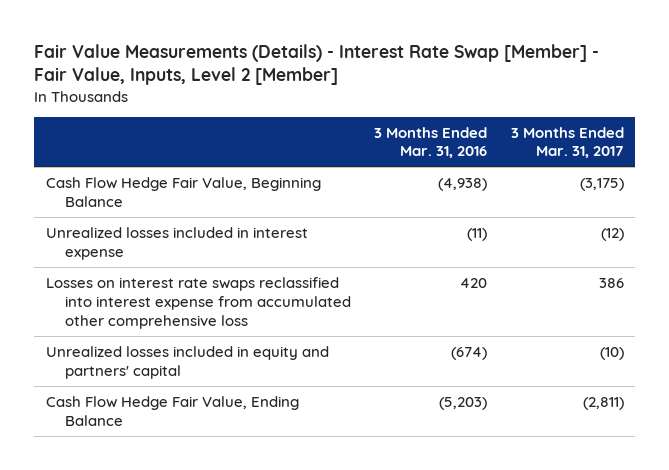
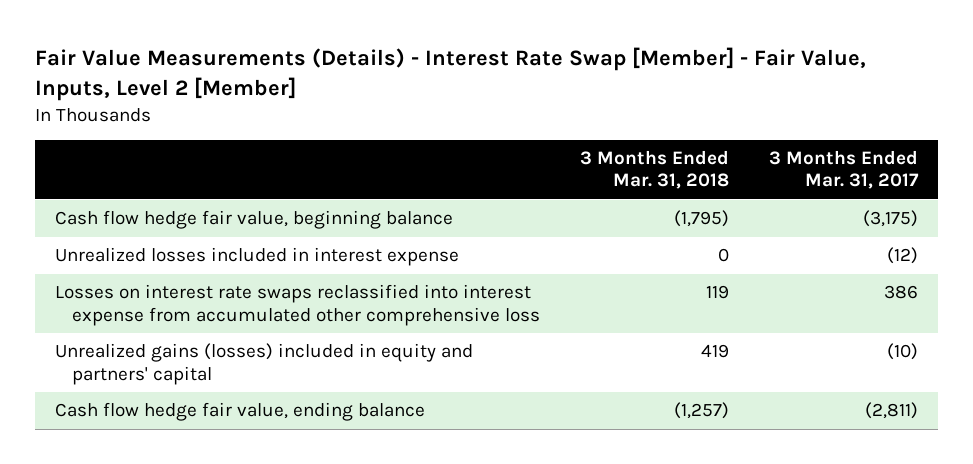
- | 3 Months Ended Mar. 31, 2016 | 3 Months Ended Mar. 31, 2017
+ | 3 Months Ended Mar. 31, 2018 | 3 Months Ended Mar. 31, 2017
- Cash Flow Hedge Fair Value, Beginning Balance | (4,938) | (3,175)
+ Cash flow hedge fair value, beginning balance | (1,795) | (3,175)
- Unrealized losses included in equity and partners' capital | (674) | (10)
- Cash Flow Hedge Fair Value, Ending Balance | (5,203) | (2,811)
+ Unrealized gains (losses) included in equity and partners' capital | 419 | (10)
+ Cash flow hedge fair value, ending balance | (1,257) | (2,811)

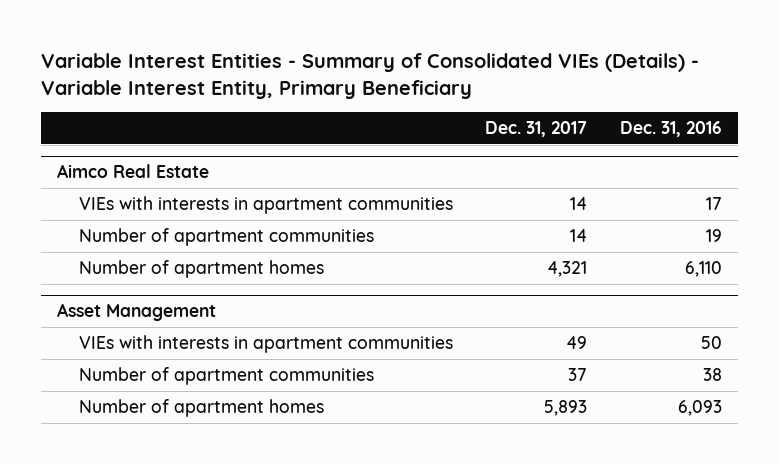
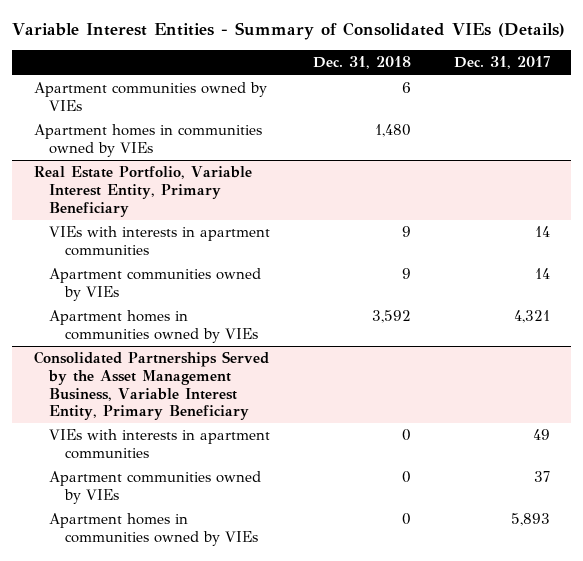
- Variable Interest Entities - Summary of Consolidated VIEs (Details) - Variable Interest Entity, Primary Beneficiary
+ Variable Interest Entities - Summary of Consolidated VIEs (Details)
- | Dec. 31, 2017 | Dec. 31, 2016
+ | Dec. 31, 2018 | Dec. 31, 2017
- Aimco Real Estate
+ Apartment communities owned by VIEs | 6 |
+ Apartment homes in communities owned by VIEs | 1,480 |
+ Real Estate Portfolio, Variable Interest Entity, Primary Beneficiary
- Number of apartment communities | 14 | 19
- Number of apartment homes | 4,321 | 6,110
- Asset Management
+ Apartment communities owned by VIEs | 9 | 14
+ Apartment homes in communities owned by VIEs | 3,592 | 4,321
+ Consolidated Partnerships Served by the Asset Management Business, Variable Interest Entity, Primary Beneficiary
- Number of apartment communities | 37 | 38
- Number of apartment homes | 5,893 | 6,093
+ Apartment communities owned by VIEs | 0 | 37
+ Apartment homes in communities owned by VIEs | 0 | 5,893

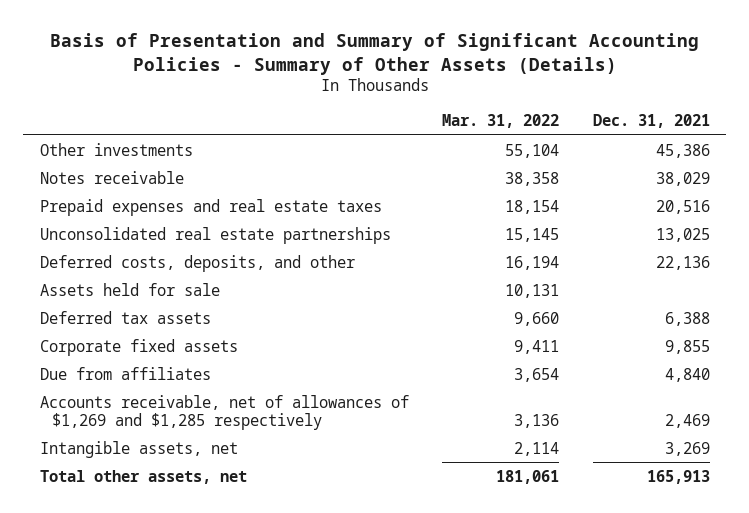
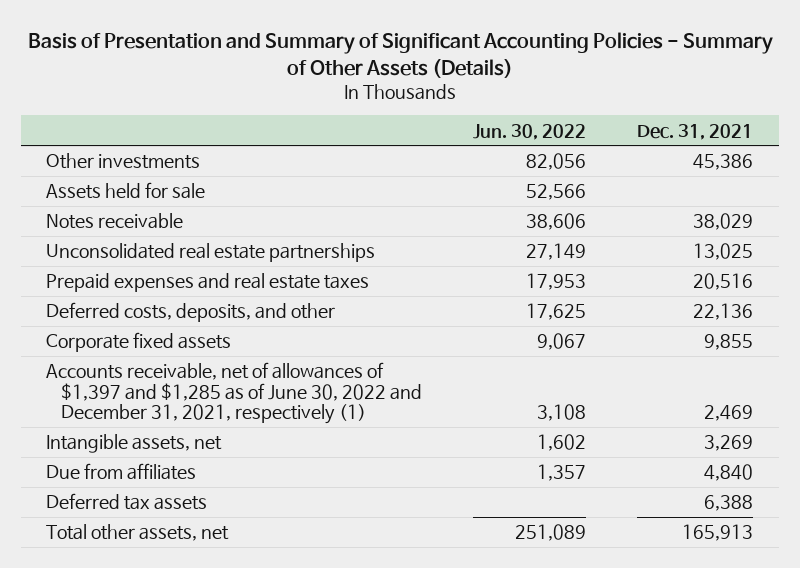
- | Mar. 31, 2022 | Dec. 31, 2021
+ | Jun. 30, 2022 | Dec. 31, 2021
moved up: Assets held for sale | 52,566 |
moved down: Prepaid expenses and real estate taxes | 17,953 | 20,516
- Accounts receivable, net of allowances of $1,269 and $1,285 respectively | 3,136 | 2,469
+ Accounts receivable, net of allowances of $1,397 and $1,285 as of June 30, 2022 and December 31, 2021, respectively (1) | 3,108 | 2,469
moved down: Due from affiliates | 1,357 | 4,840
moved down: Deferred tax assets | | 6,388

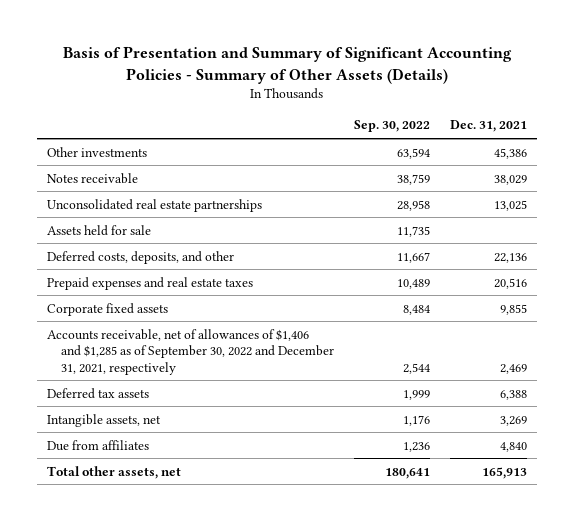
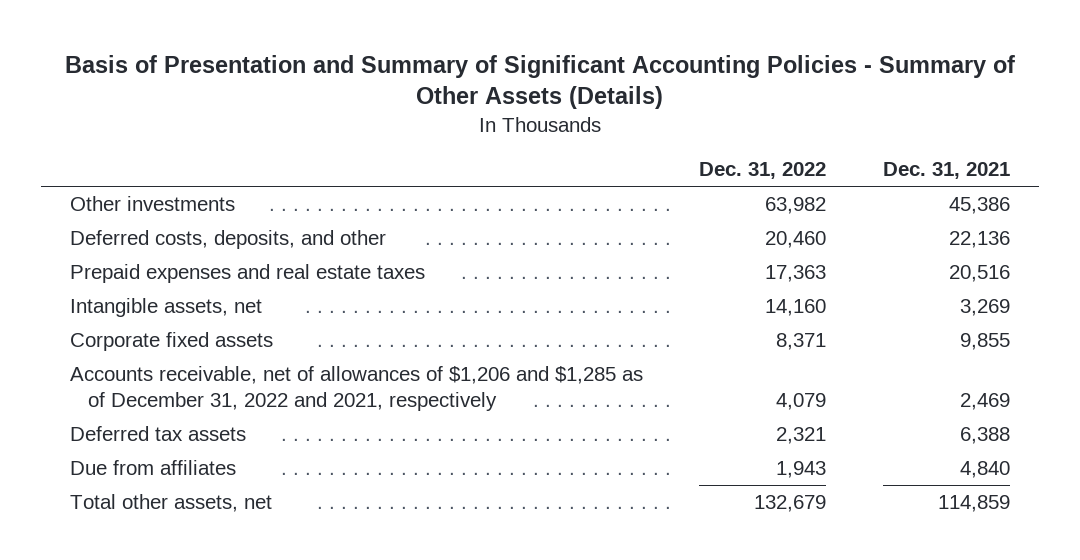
- | Sep. 30, 2022 | Dec. 31, 2021
+ | Dec. 31, 2022 | Dec. 31, 2021
- Notes receivable | 38,759 | 38,029
- Unconsolidated real estate partnerships | 28,958 | 13,025
- Assets held for sale | 11,735 |
moved up: Intangible assets, net | 14,160 | 3,269
- Accounts receivable, net of allowances of $1,406 and $1,285 as of September 30, 2022 and December 31, 2021, respectively | 2,544 | 2,469
+ Accounts receivable, net of allowances of $1,206 and $1,285 as of December 31, 2022 and 2021, respectively | 4,079 | 2,469
- Total other assets, net | 180,641 | 165,913
+ Total other assets, net | 132,679 | 114,859

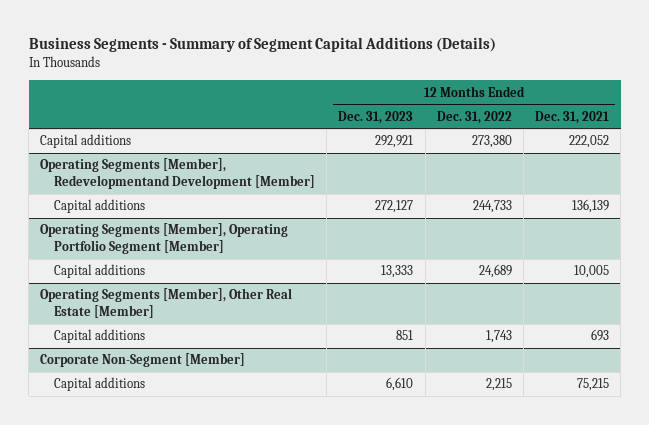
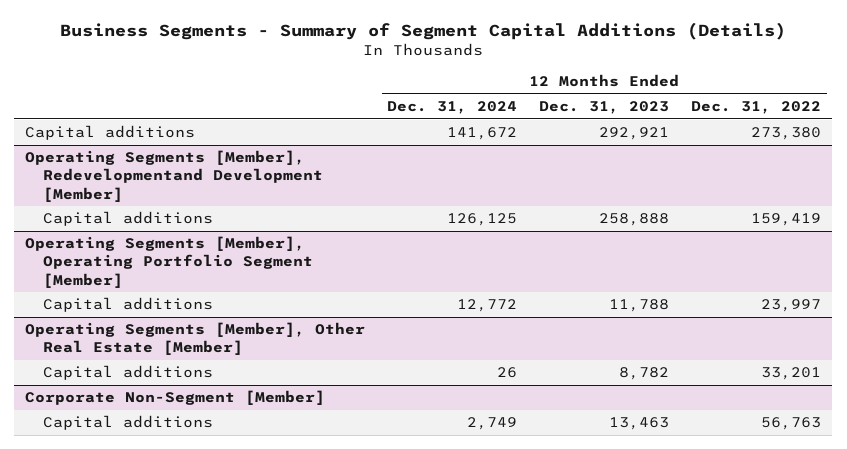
- | 12 Months Ended Dec. 31, 2023 | 12 Months Ended Dec. 31, 2022 | 12 Months Ended Dec. 31, 2021
+ | 12 Months Ended Dec. 31, 2024 | 12 Months Ended Dec. 31, 2023 | 12 Months Ended Dec. 31, 2022
@ Operating Segments [Member], Redevelopmentand Development [Member]
- Capital additions | 272,127 | 244,733 | 136,139
+ Capital additions | 126,125 | 258,888 | 159,419
@ Operating Segments [Member], Operating Portfolio Segment [Member]
- Capital additions | 13,333 | 24,689 | 10,005
+ Capital additions | 12,772 | 11,788 | 23,997
@ Operating Segments [Member], Other Real Estate [Member]
- Capital additions | 851 | 1,743 | 693
+ Capital additions | 26 | 8,782 | 33,201
@ Corporate Non-Segment [Member]
- Capital additions | 6,610 | 2,215 | 75,215
+ Capital additions | 2,749 | 13,463 | 56,763

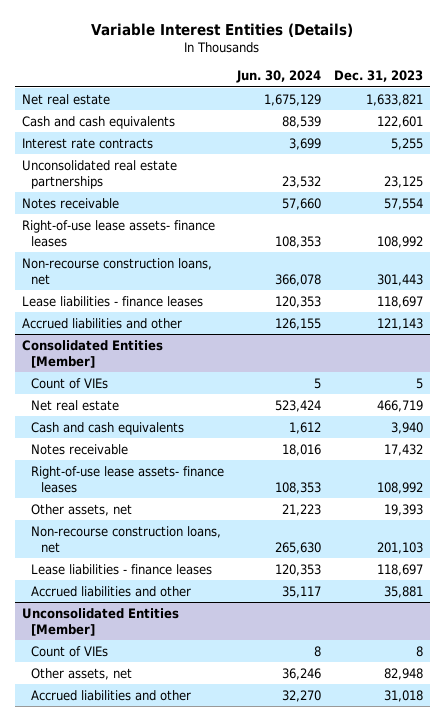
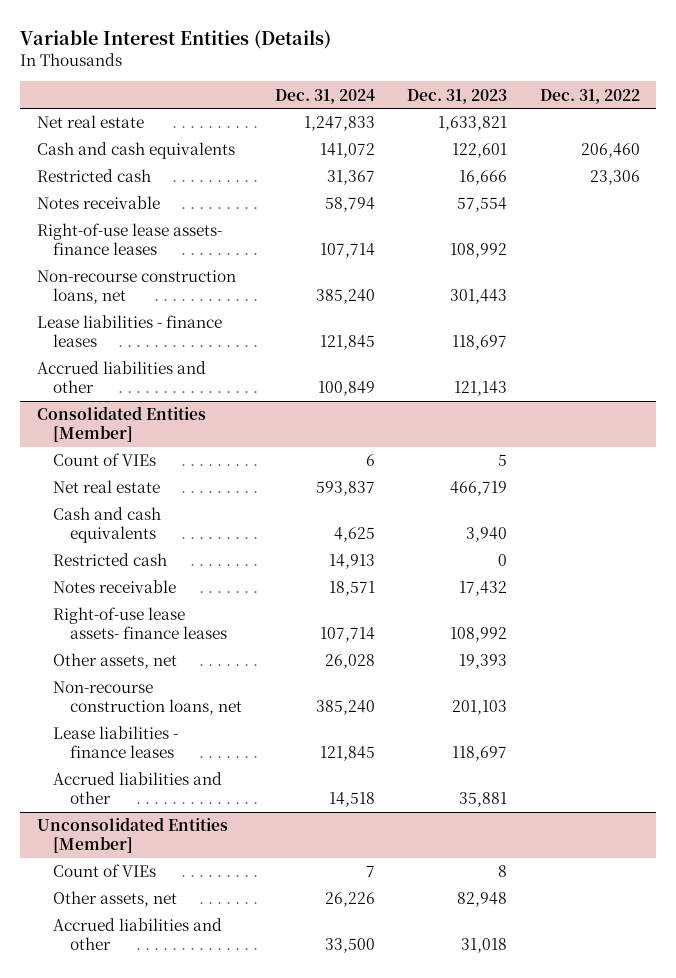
- | Jun. 30, 2024 | Dec. 31, 2023
+ | Dec. 31, 2024 | Dec. 31, 2023 | Dec. 31, 2022
- Interest rate contracts | 3,699 | 5,255
- Unconsolidated real estate partnerships | 23,532 | 23,125
+ Restricted cash | 31,367 | 16,666 | 23,306
@ Consolidated Entities [Member]
+ Restricted cash | 14,913 | 0 |

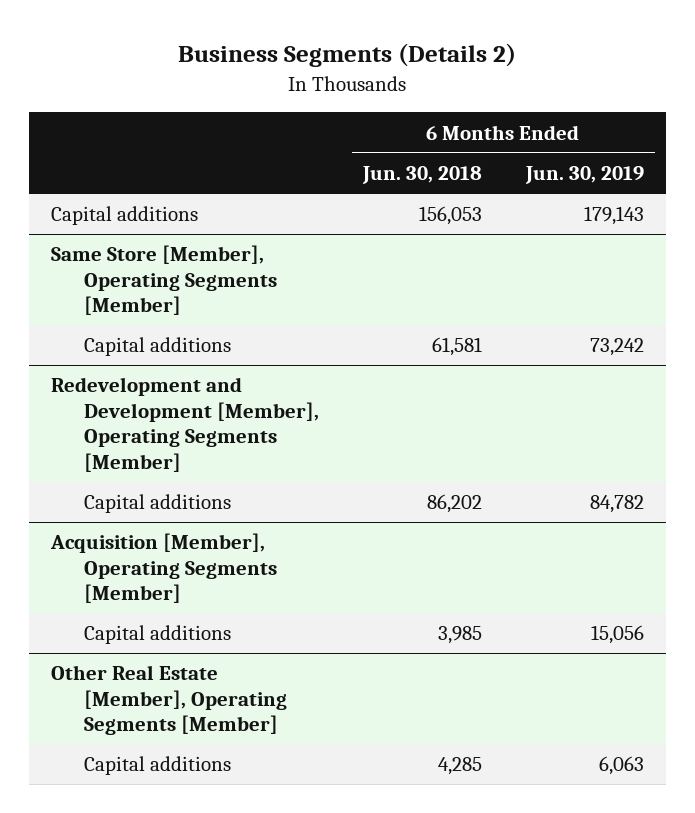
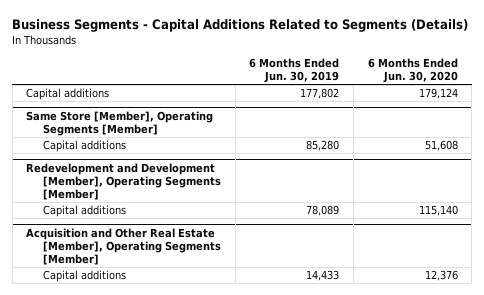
- Business Segments (Details 2)
+ Business Segments - Capital Additions Related to Segments (Details)
- | 6 Months Ended Jun. 30, 2018 | 6 Months Ended Jun. 30, 2019
+ | 6 Months Ended Jun. 30, 2019 | 6 Months Ended Jun. 30, 2020
- Capital additions | 156,053 | 179,143
+ Capital additions | 177,802 | 179,124
@ Same Store [Member], Operating Segments [Member]
- Capital additions | 61,581 | 73,242
+ Capital additions | 85,280 | 51,608
@ Redevelopment and Development [Member], Operating Segments [Member]
- Capital additions | 86,202 | 84,782
- Acquisition [Member], Operating Segments [Member]
- Capital additions | 3,985 | 15,056
- Other Real Estate [Member], Operating Segments [Member]
- Capital additions | 4,285 | 6,063
@ Redevelopment and Development [Member], Operating Segments [Member]
+ Capital additions | 78,089 | 115,140
+ Acquisition and Other Real Estate [Member], Operating Segments [Member]
+ Capital additions | 14,433 | 12,376

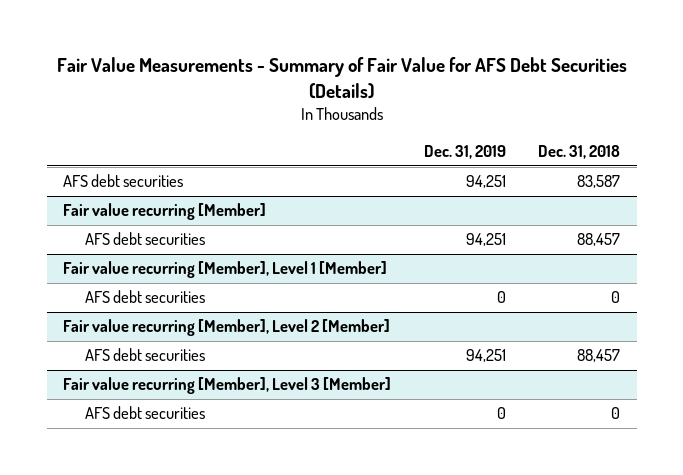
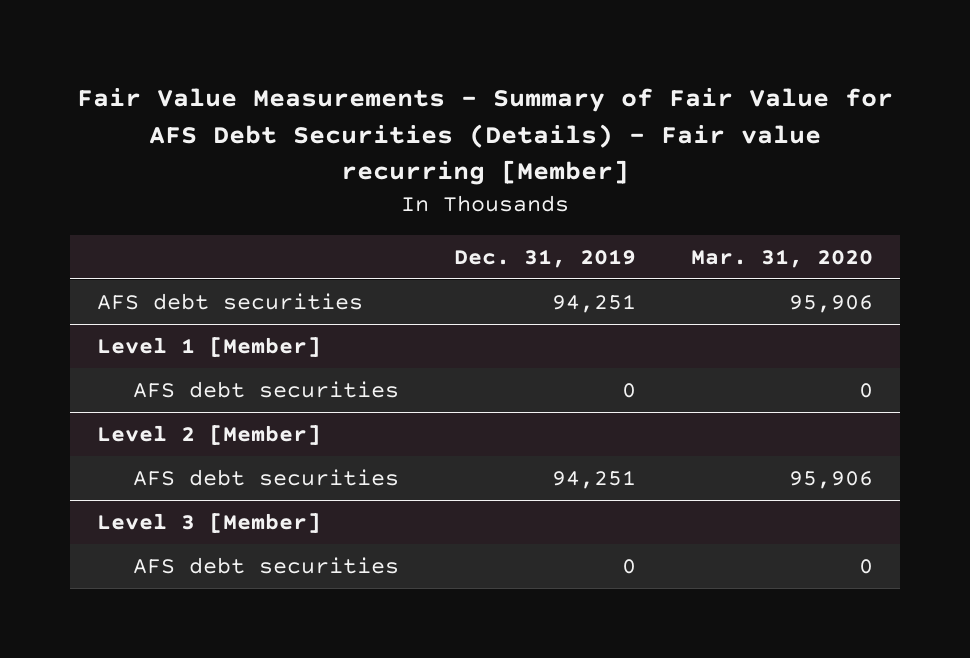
- Fair Value Measurements - Summary of Fair Value for AFS Debt Securities (Details)
+ Fair Value Measurements - Summary of Fair Value for AFS Debt Securities (Details) - Fair value recurring [Member]
- | Dec. 31, 2019 | Dec. 31, 2018
+ | Dec. 31, 2019 | Mar. 31, 2020
- Fair value recurring [Member]
- AFS debt securities | 94,251 | 88,457
- Fair value recurring [Member], Level 1 [Member]
+ Level 1 [Member]
- Fair value recurring [Member], Level 2 [Member]
+ Level 2 [Member]
- Fair value recurring [Member], Level 3 [Member]
+ Level 3 [Member]

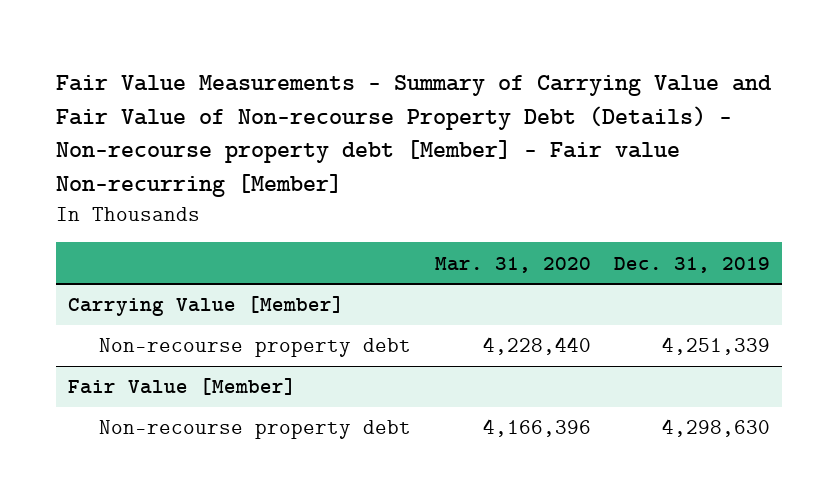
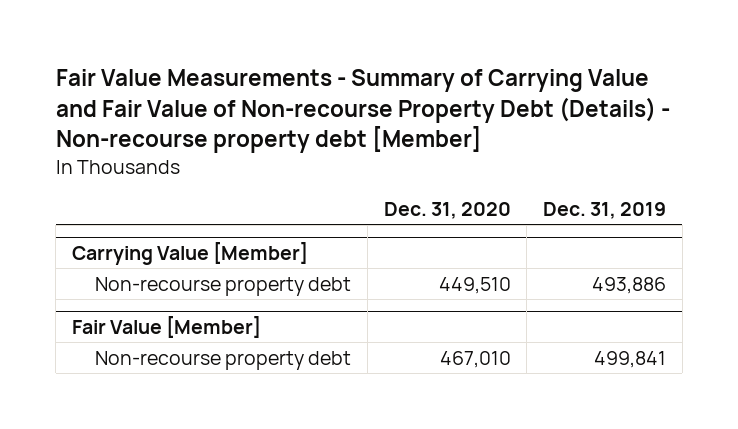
- Fair Value Measurements - Summary of Carrying Value and Fair Value of Non-recourse Property Debt (Details) - Non-recourse property debt [Member] - Fair value Non-recurring [Member]
+ Fair Value Measurements - Summary of Carrying Value and Fair Value of Non-recourse Property Debt (Details) - Non-recourse property debt [Member]
- | Mar. 31, 2020 | Dec. 31, 2019
+ | Dec. 31, 2020 | Dec. 31, 2019
@ Carrying Value [Member]
- Non-recourse property debt | 4,228,440 | 4,251,339
+ Non-recourse property debt | 449,510 | 493,886
@ Fair Value [Member]
- Non-recourse property debt | 4,166,396 | 4,298,630
+ Non-recourse property debt | 467,010 | 499,841

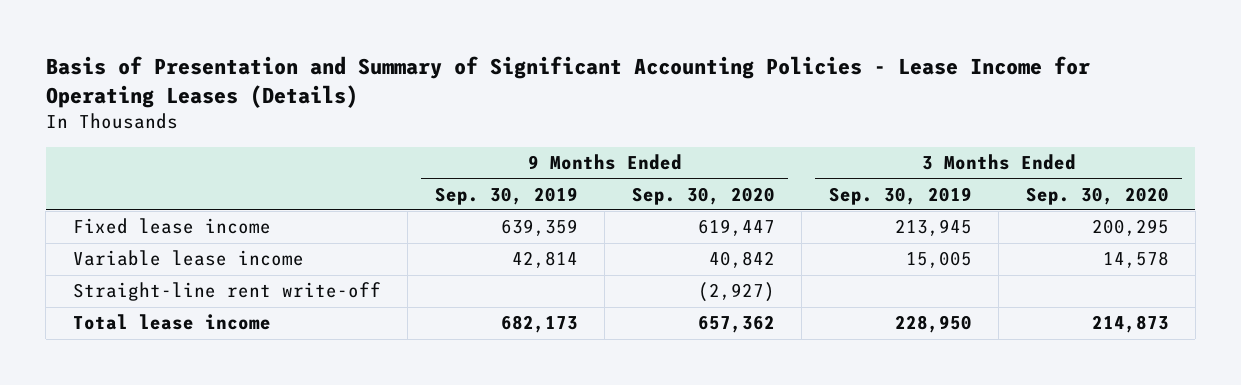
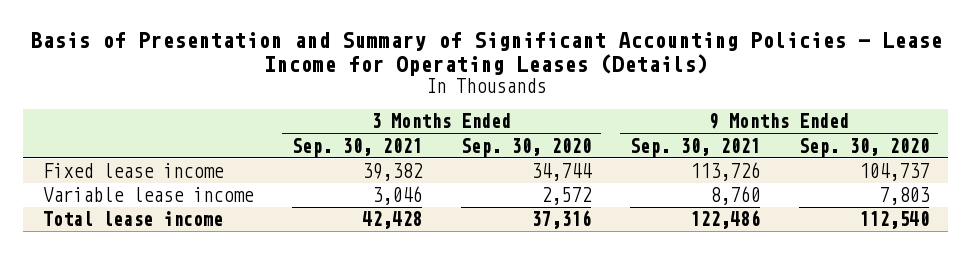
- | 9 Months Ended Sep. 30, 2019 | 9 Months Ended Sep. 30, 2020 | 3 Months Ended Sep. 30, 2019 | 3 Months Ended Sep. 30, 2020
+ | 3 Months Ended Sep. 30, 2021 | 3 Months Ended Sep. 30, 2020 | 9 Months Ended Sep. 30, 2021 | 9 Months Ended Sep. 30, 2020
- Fixed lease income | 639,359 | 619,447 | 213,945 | 200,295
- Variable lease income | 42,814 | 40,842 | 15,005 | 14,578
- Straight-line rent write-off | | (2,927) | |
- Total lease income | 682,173 | 657,362 | 228,950 | 214,873
+ Fixed lease income | 39,382 | 34,744 | 113,726 | 104,737
+ Variable lease income | 3,046 | 2,572 | 8,760 | 7,803
+ Total lease income | 42,428 | 37,316 | 122,486 | 112,540

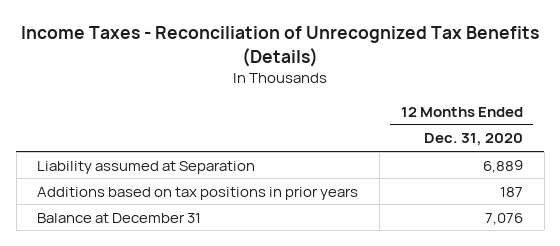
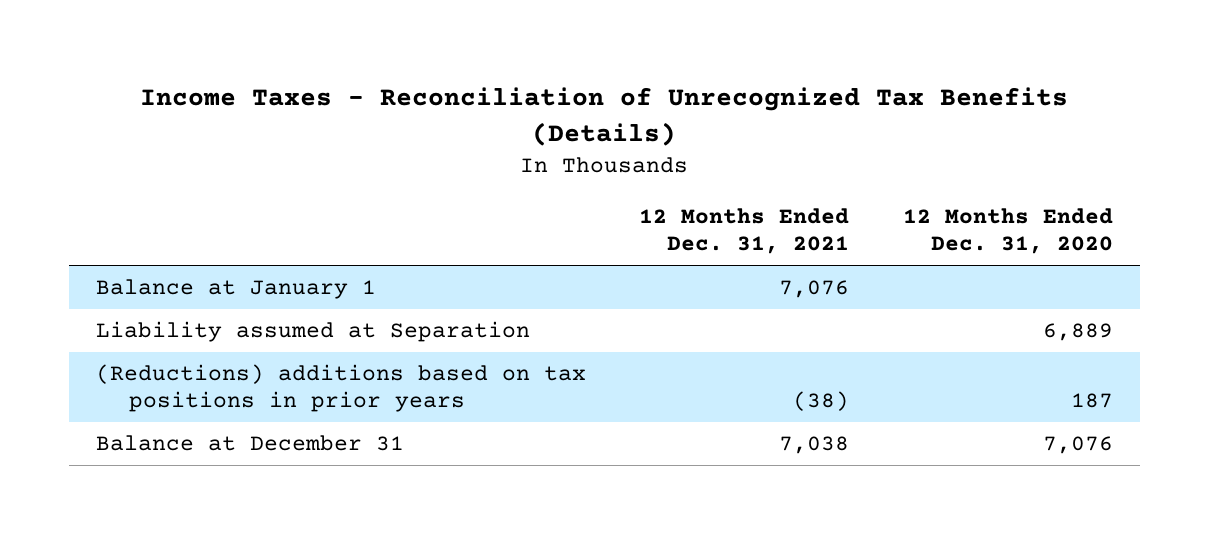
- | 12 Months Ended Dec. 31, 2020
+ | 12 Months Ended Dec. 31, 2021 | 12 Months Ended Dec. 31, 2020
+ Balance at January 1 | 7,076 |
- Additions based on tax positions in prior years | 187
+ (Reductions) additions based on tax positions in prior years | (38) | 187

